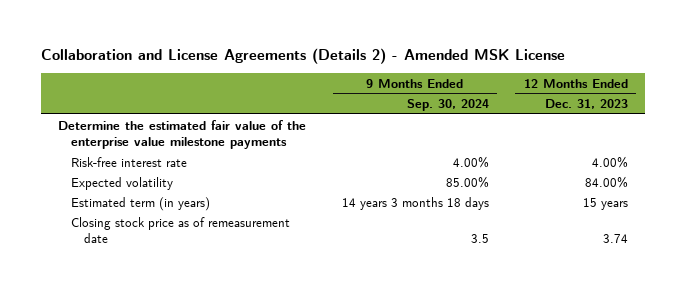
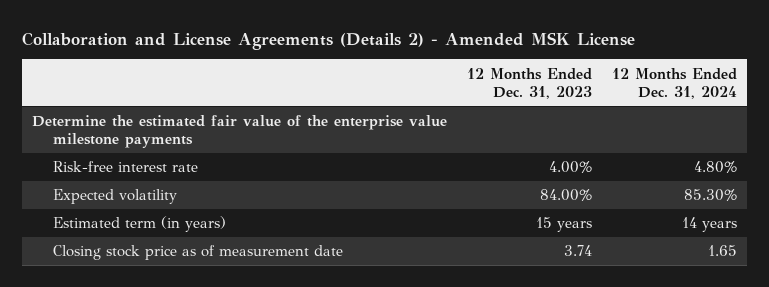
- | 9 Months Ended Sep. 30, 2024 | 12 Months Ended Dec. 31, 2023
+ | 12 Months Ended Dec. 31, 2023 | 12 Months Ended Dec. 31, 2024
- Closing stock price as of remeasurement date | 3.5 | 3.74
+ Closing stock price as of measurement date | 3.74 | 1.65

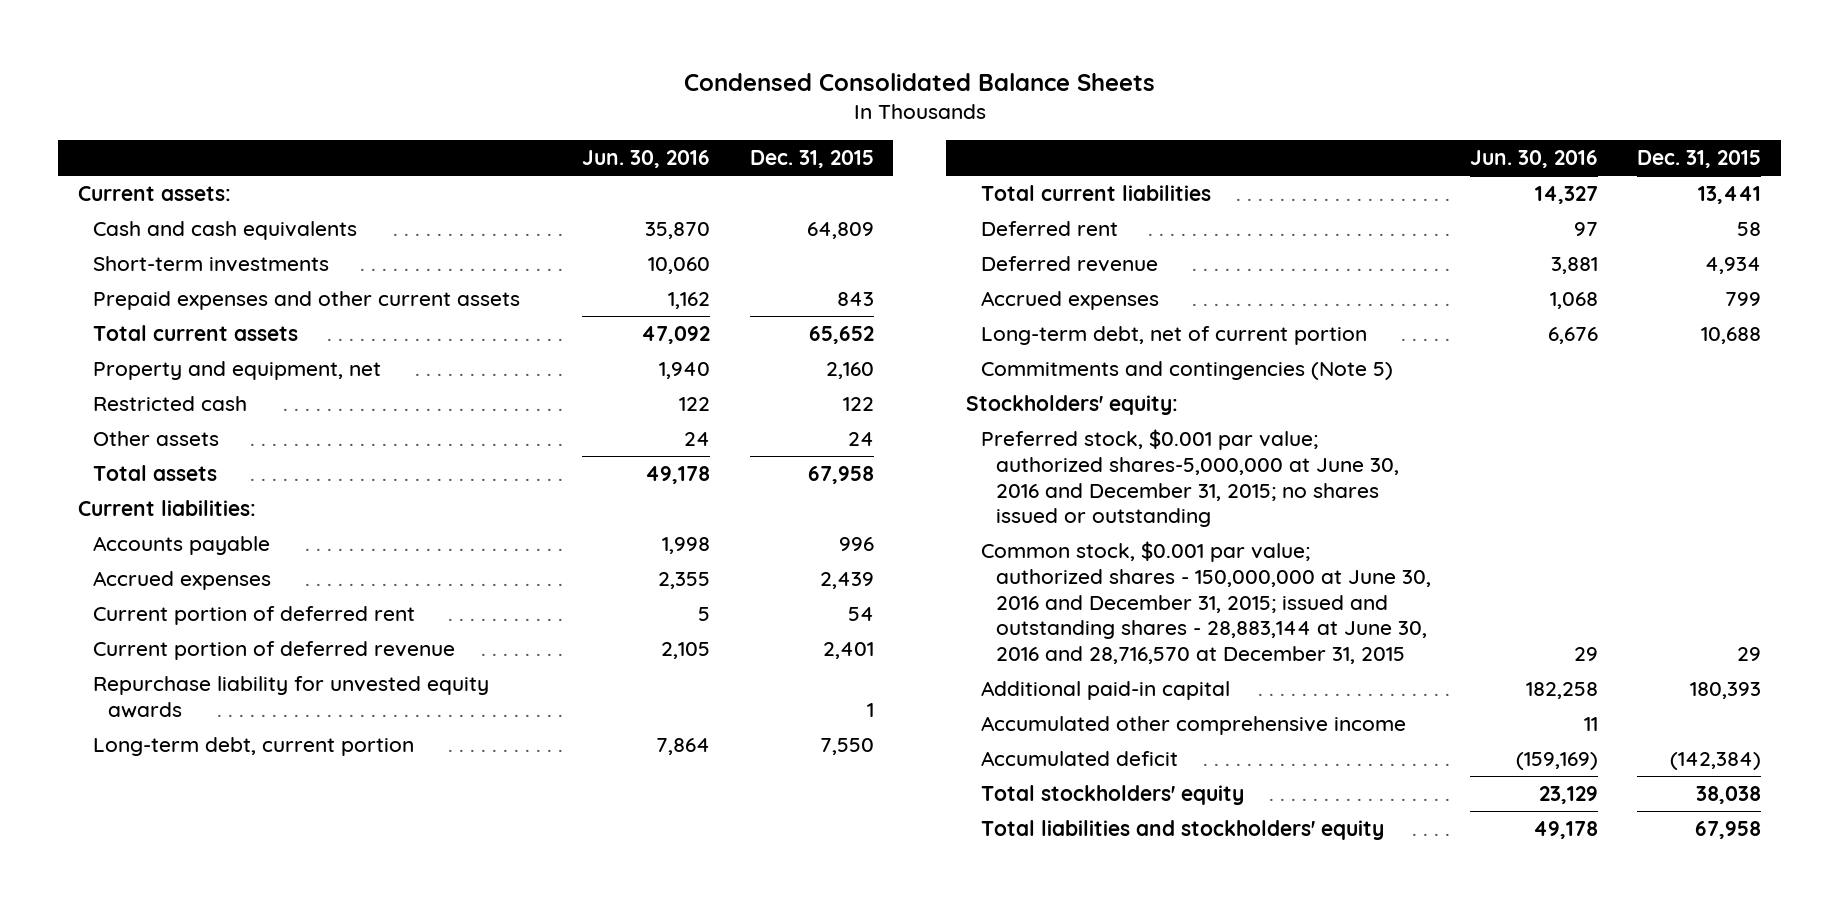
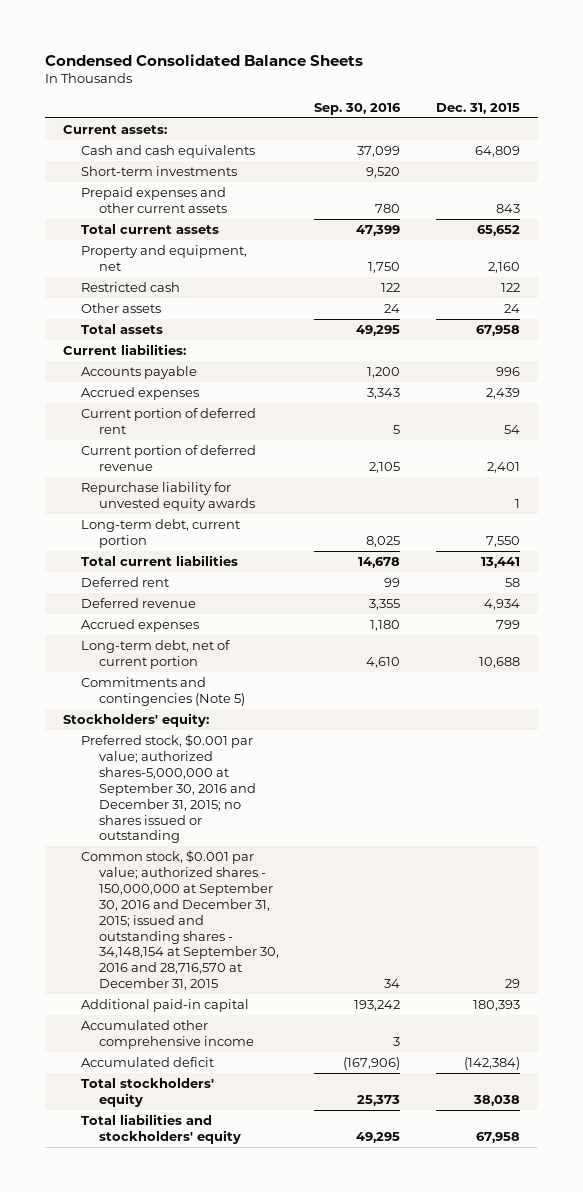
- | Jun. 30, 2016 | Dec. 31, 2015
+ | Sep. 30, 2016 | Dec. 31, 2015
- Preferred stock, $0.001 par value; authorized shares-5,000,000 at June 30, 2016 and December 31, 2015; no shares issued or outstanding
- Common stock, $0.001 par value; authorized shares - 150,000,000 at June 30, 2016 and December 31, 2015; issued and outstanding shares - 28,883,144 at June 30, 2016 and 28,716,570 at December 31, 2015 | 29 | 29
+ Preferred stock, $0.001 par value; authorized shares-5,000,000 at September 30, 2016 and December 31, 2015; no shares issued or outstanding
+ Common stock, $0.001 par value; authorized shares - 150,000,000 at September 30, 2016 and December 31, 2015; issued and outstanding shares - 34,148,154 at September 30, 2016 and 28,716,570 at December 31, 2015 | 34 | 29

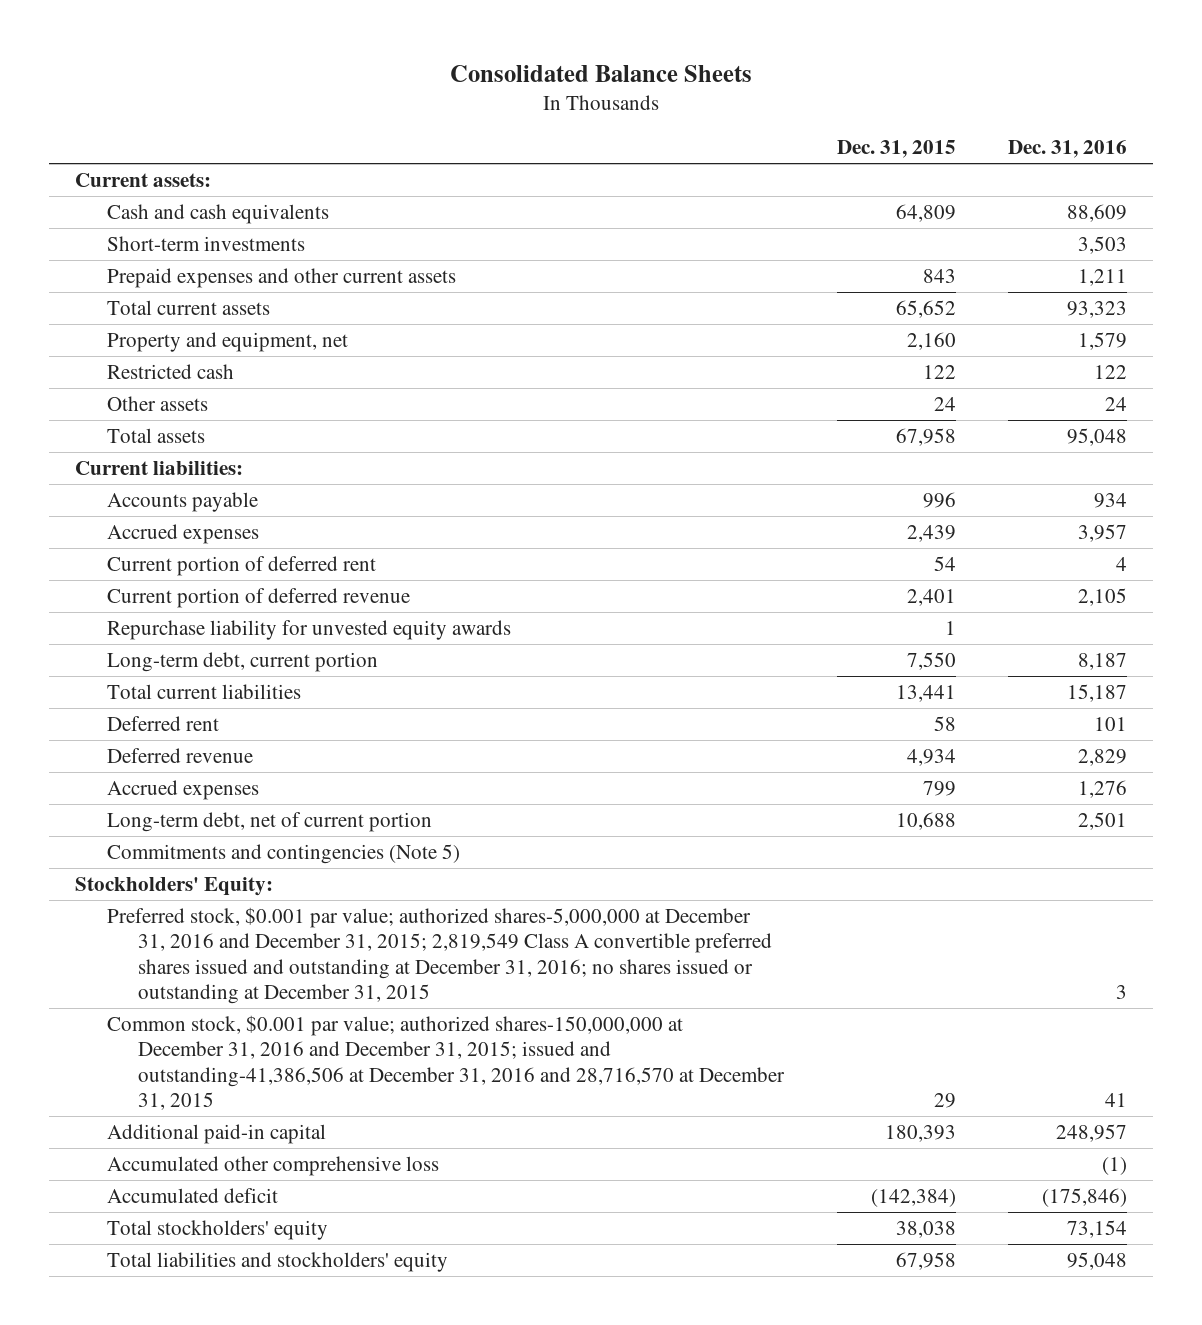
- Condensed Consolidated Balance Sheets
+ Consolidated Balance Sheets
- | Sep. 30, 2016 | Dec. 31, 2015
+ | Dec. 31, 2015 | Dec. 31, 2016
- Stockholders' equity:
- Preferred stock, $0.001 par value; authorized shares-5,000,000 at September 30, 2016 and December 31, 2015; no shares issued or outstanding
- Common stock, $0.001 par value; authorized shares - 150,000,000 at September 30, 2016 and December 31, 2015; issued and outstanding shares - 34,148,154 at September 30, 2016 and 28,716,570 at December 31, 2015 | 34 | 29
+ Stockholders' Equity:
+ Preferred stock, $0.001 par value; authorized shares-5,000,000 at December 31, 2016 and December 31, 2015; 2,819,549 Class A convertible preferred shares issued and outstanding at December 31, 2016; no shares issued or outstanding at December 31, 2015 | | 3
+ Common stock, $0.001 par value; authorized shares-150,000,000 at December 31, 2016 and December 31, 2015; issued and outstanding-41,386,506 at December 31, 2016 and 28,716,570 at December 31, 2015 | 29 | 41
- Accumulated other comprehensive income | 3 |
+ Accumulated other comprehensive loss | | (1)

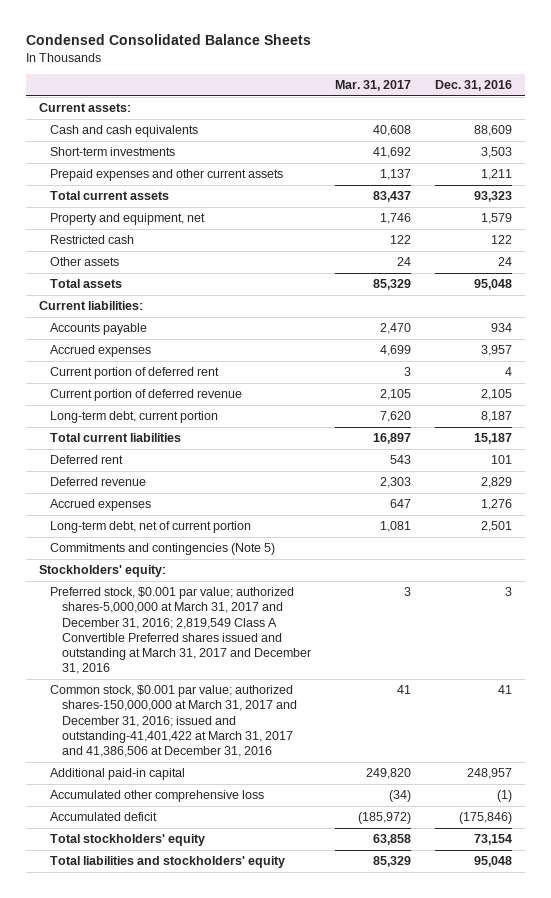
- Consolidated Balance Sheets
+ Condensed Consolidated Balance Sheets
- | Dec. 31, 2015 | Dec. 31, 2016
+ | Mar. 31, 2017 | Dec. 31, 2016
- Repurchase liability for unvested equity awards | 1 |
- Stockholders' Equity:
- Preferred stock, $0.001 par value; authorized shares-5,000,000 at December 31, 2016 and December 31, 2015; 2,819,549 Class A convertible preferred shares issued and outstanding at December 31, 2016; no shares issued or outstanding at December 31, 2015 | | 3
- Common stock, $0.001 par value; authorized shares-150,000,000 at December 31, 2016 and December 31, 2015; issued and outstanding-41,386,506 at December 31, 2016 and 28,716,570 at December 31, 2015 | 29 | 41
+ Stockholders' equity:
+ Preferred stock, $0.001 par value; authorized shares-5,000,000 at March 31, 2017 and December 31, 2016; 2,819,549 Class A Convertible Preferred shares issued and outstanding at March 31, 2017 and December 31, 2016 | 3 | 3
+ Common stock, $0.001 par value; authorized shares-150,000,000 at March 31, 2017 and December 31, 2016; issued and outstanding-41,401,422 at March 31, 2017 and 41,386,506 at December 31, 2016 | 41 | 41

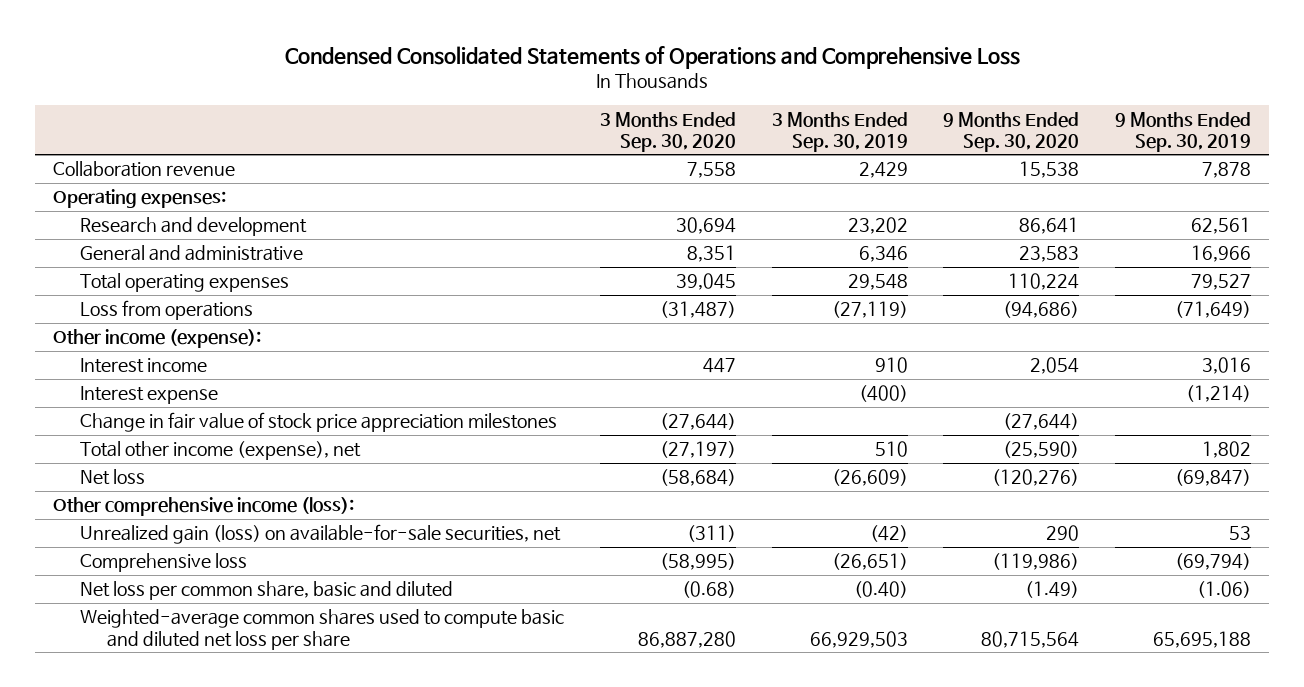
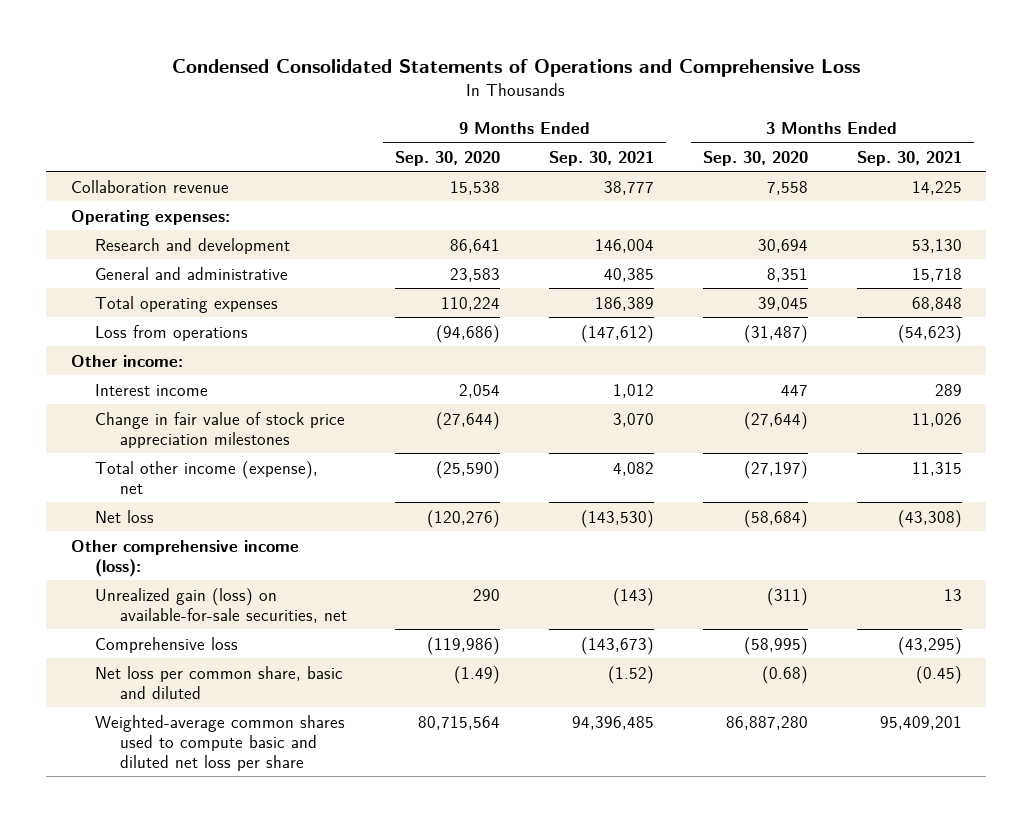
- | 3 Months Ended Sep. 30, 2020 | 3 Months Ended Sep. 30, 2019 | 9 Months Ended Sep. 30, 2020 | 9 Months Ended Sep. 30, 2019
+ | 9 Months Ended Sep. 30, 2020 | 9 Months Ended Sep. 30, 2021 | 3 Months Ended Sep. 30, 2020 | 3 Months Ended Sep. 30, 2021
- Other income (expense):
+ Other income:
- Interest expense | | (400) | | (1,214)

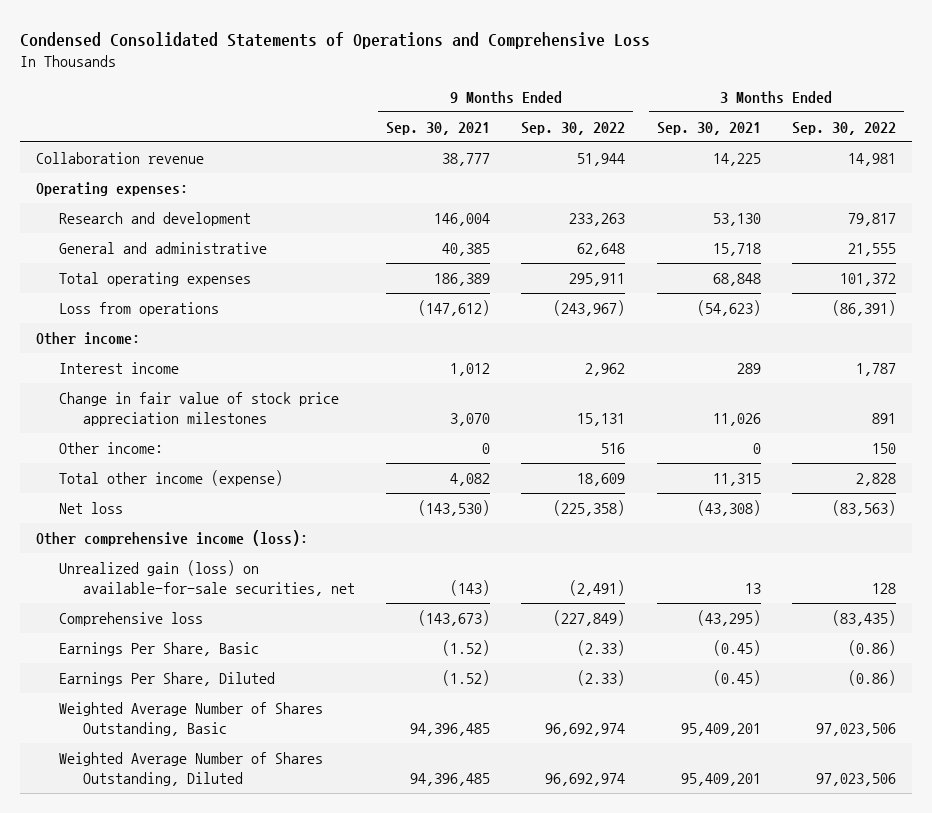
- | 9 Months Ended Sep. 30, 2020 | 9 Months Ended Sep. 30, 2021 | 3 Months Ended Sep. 30, 2020 | 3 Months Ended Sep. 30, 2021
+ | 9 Months Ended Sep. 30, 2021 | 9 Months Ended Sep. 30, 2022 | 3 Months Ended Sep. 30, 2021 | 3 Months Ended Sep. 30, 2022
- Total other income (expense), net | (25,590) | 4,082 | (27,197) | 11,315
+ Other income: | 0 | 516 | 0 | 150
+ Total other income (expense) | 4,082 | 18,609 | 11,315 | 2,828
- Net loss per common share, basic and diluted | (1.49) | (1.52) | (0.68) | (0.45)
- Weighted-average common shares used to compute basic and diluted net loss per share | 80,715,564 | 94,396,485 | 86,887,280 | 95,409,201
+ Earnings Per Share, Basic | (1.52) | (2.33) | (0.45) | (0.86)
+ Earnings Per Share, Diluted | (1.52) | (2.33) | (0.45) | (0.86)
+ Weighted Average Number of Shares Outstanding, Basic | 94,396,485 | 96,692,974 | 95,409,201 | 97,023,506
+ Weighted Average Number of Shares Outstanding, Diluted | 94,396,485 | 96,692,974 | 95,409,201 | 97,023,506

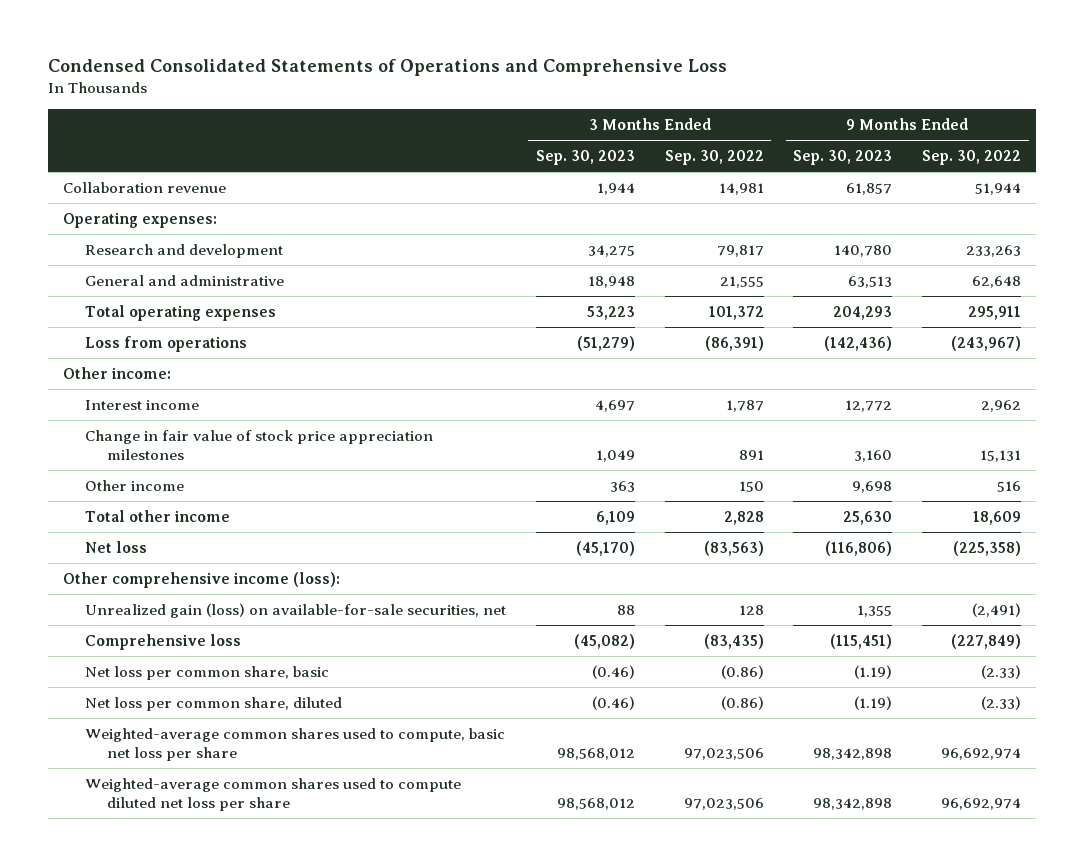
- | 9 Months Ended Sep. 30, 2021 | 9 Months Ended Sep. 30, 2022 | 3 Months Ended Sep. 30, 2021 | 3 Months Ended Sep. 30, 2022
+ | 3 Months Ended Sep. 30, 2023 | 3 Months Ended Sep. 30, 2022 | 9 Months Ended Sep. 30, 2023 | 9 Months Ended Sep. 30, 2022
- Other income: | 0 | 516 | 0 | 150
- Total other income (expense) | 4,082 | 18,609 | 11,315 | 2,828
+ Other income | 363 | 150 | 9,698 | 516
+ Total other income | 6,109 | 2,828 | 25,630 | 18,609
- Earnings Per Share, Basic | (1.52) | (2.33) | (0.45) | (0.86)
- Earnings Per Share, Diluted | (1.52) | (2.33) | (0.45) | (0.86)
- Weighted Average Number of Shares Outstanding, Basic | 94,396,485 | 96,692,974 | 95,409,201 | 97,023,506
- Weighted Average Number of Shares Outstanding, Diluted | 94,396,485 | 96,692,974 | 95,409,201 | 97,023,506
+ Net loss per common share, basic | (0.46) | (0.86) | (1.19) | (2.33)
+ Net loss per common share, diluted | (0.46) | (0.86) | (1.19) | (2.33)
+ Weighted-average common shares used to compute, basic net loss per share | 98,568,012 | 97,023,506 | 98,342,898 | 96,692,974
+ Weighted-average common shares used to compute diluted net loss per share | 98,568,012 | 97,023,506 | 98,342,898 | 96,692,974

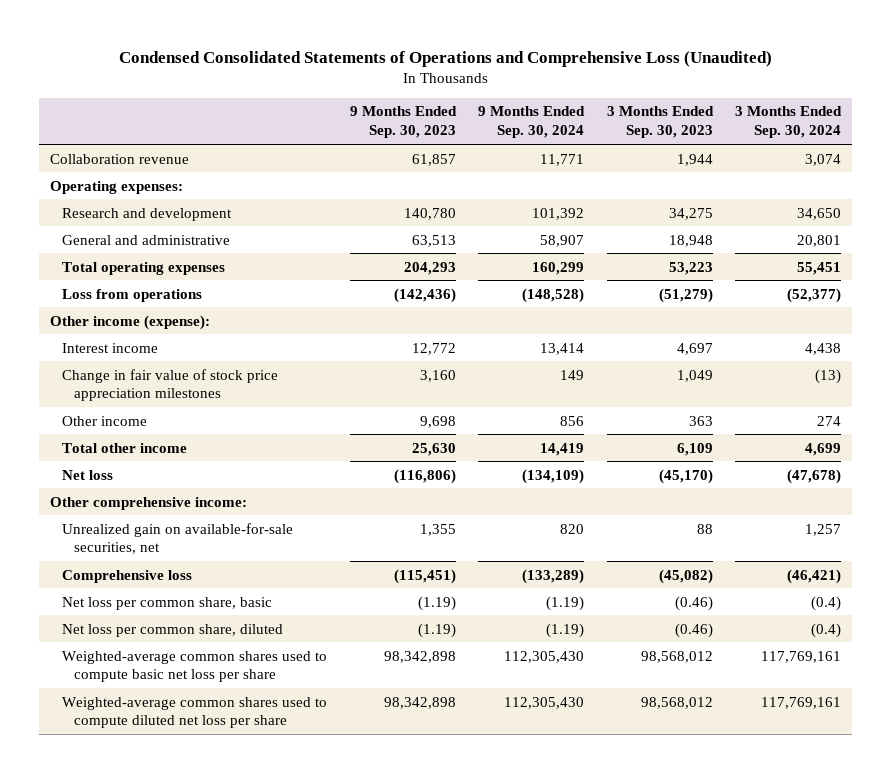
- Condensed Consolidated Statements of Operations and Comprehensive Loss
+ Condensed Consolidated Statements of Operations and Comprehensive Loss (Unaudited)
- | 3 Months Ended Sep. 30, 2023 | 3 Months Ended Sep. 30, 2022 | 9 Months Ended Sep. 30, 2023 | 9 Months Ended Sep. 30, 2022
+ | 9 Months Ended Sep. 30, 2023 | 9 Months Ended Sep. 30, 2024 | 3 Months Ended Sep. 30, 2023 | 3 Months Ended Sep. 30, 2024
- Other income:
+ Other income (expense):
- Other comprehensive income (loss):
- Unrealized gain (loss) on available-for-sale securities, net | 88 | 128 | 1,355 | (2,491)
+ Other comprehensive income:
+ Unrealized gain on available-for-sale securities, net | 1,355 | 820 | 88 | 1,257
- Weighted-average common shares used to compute, basic net loss per share | 98,568,012 | 97,023,506 | 98,342,898 | 96,692,974
+ Weighted-average common shares used to compute basic net loss per share | 98,342,898 | 112,305,430 | 98,568,012 | 117,769,161

